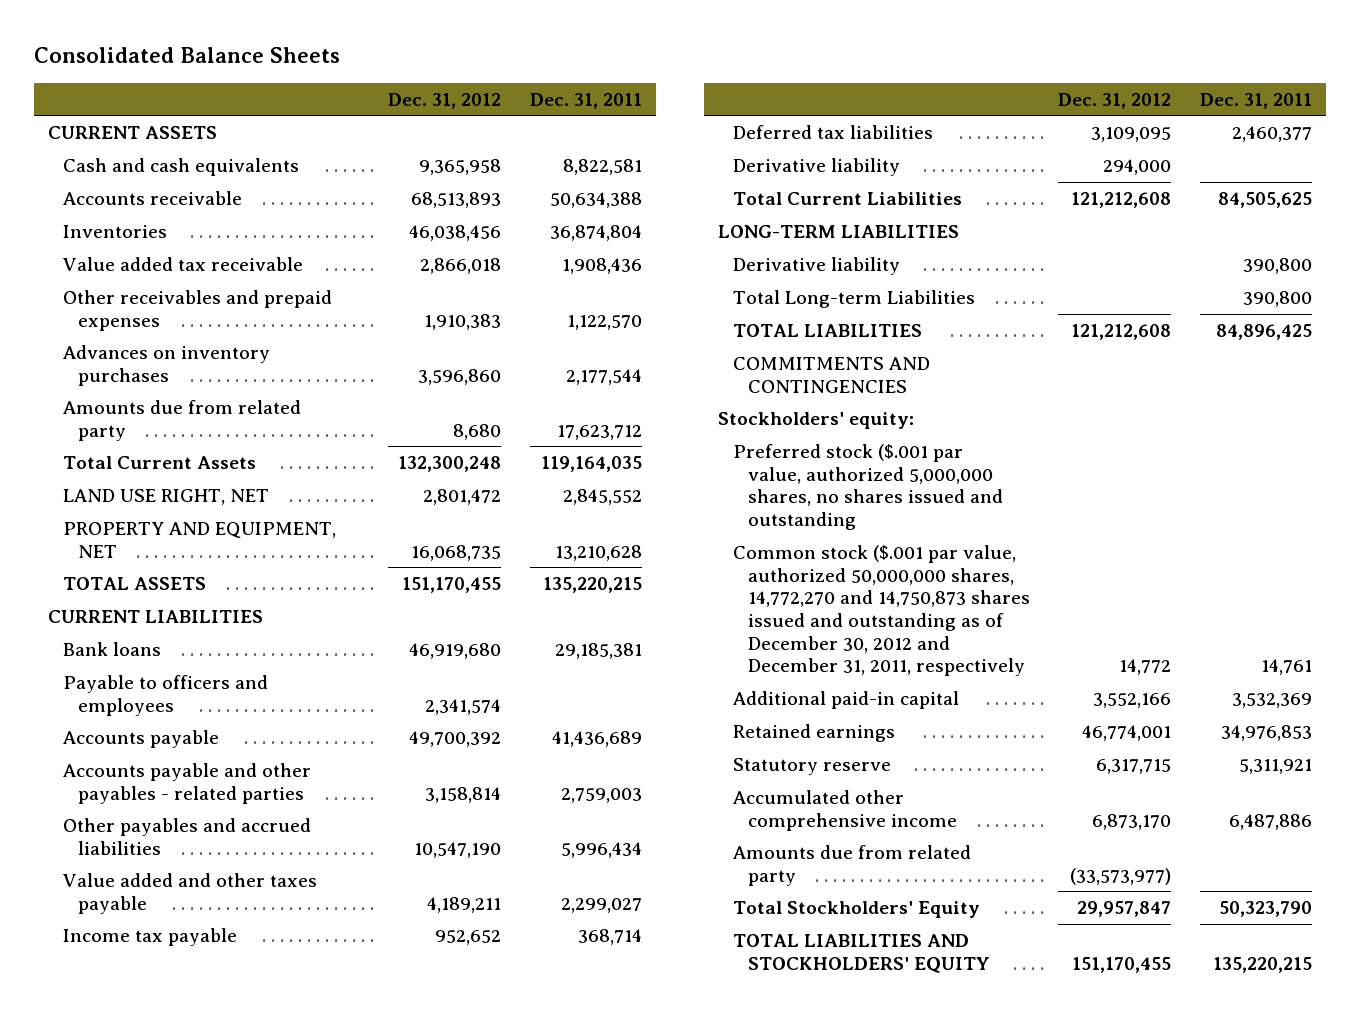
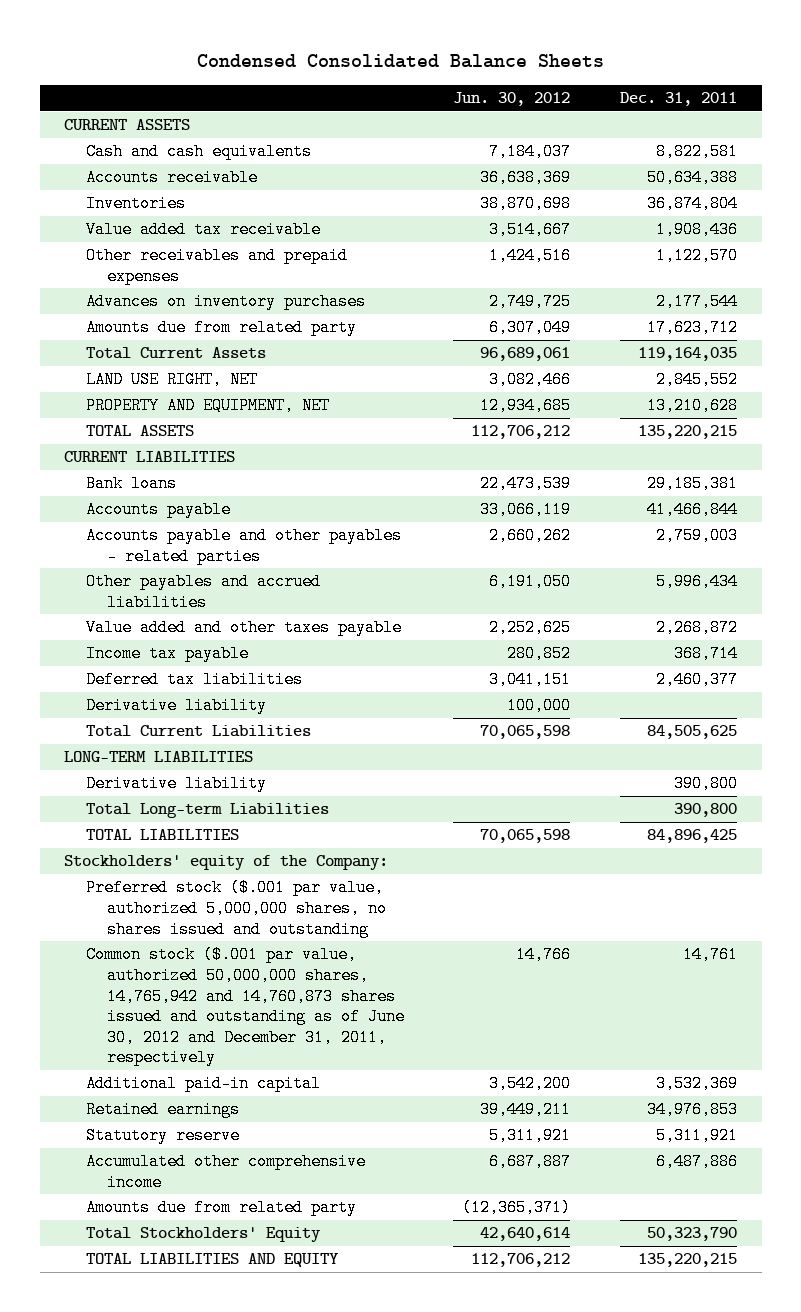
- Consolidated Balance Sheets
+ Condensed Consolidated Balance Sheets
- | Dec. 31, 2012 | Dec. 31, 2011
+ | Jun. 30, 2012 | Dec. 31, 2011
- Payable to officers and employees | 2,341,574 |
- Accounts payable | 49,700,392 | 41,436,689
+ Accounts payable | 33,066,119 | 41,466,844
- Value added and other taxes payable | 4,189,211 | 2,299,027
+ Value added and other taxes payable | 2,252,625 | 2,268,872
- COMMITMENTS AND CONTINGENCIES
- Stockholders' equity:
+ Stockholders' equity of the Company:
- Common stock ($.001 par value, authorized 50,000,000 shares, 14,772,270 and 14,750,873 shares issued and outstanding as of December 30, 2012 and December 31, 2011, respectively | 14,772 | 14,761
+ Common stock ($.001 par value, authorized 50,000,000 shares, 14,765,942 and 14,760,873 shares issued and outstanding as of June 30, 2012 and December 31, 2011, respectively | 14,766 | 14,761
- TOTAL LIABILITIES AND STOCKHOLDERS' EQUITY | 151,170,455 | 135,220,215
+ TOTAL LIABILITIES AND EQUITY | 112,706,212 | 135,220,215

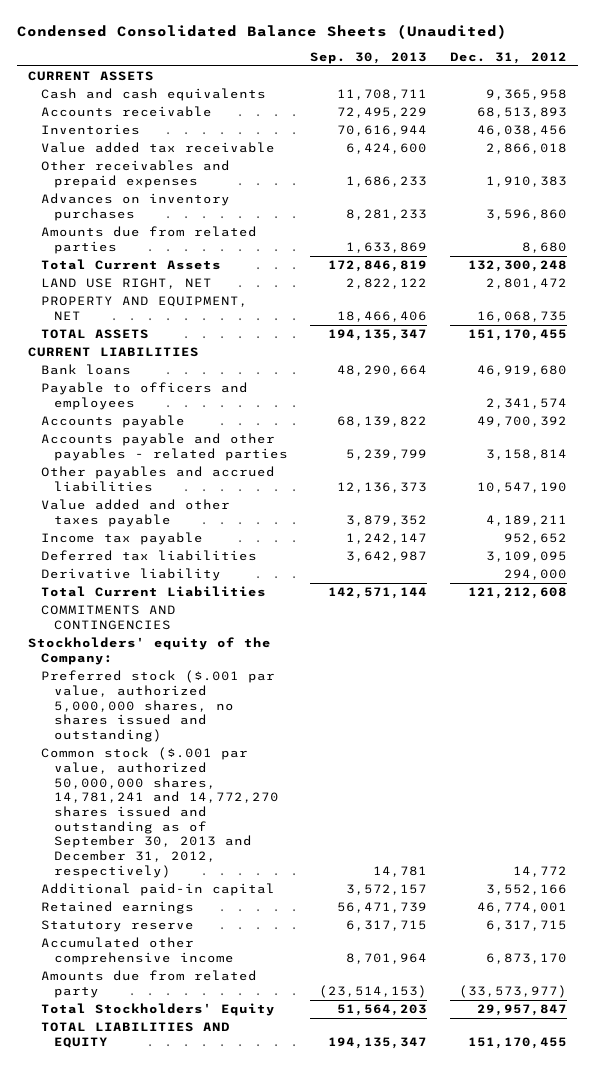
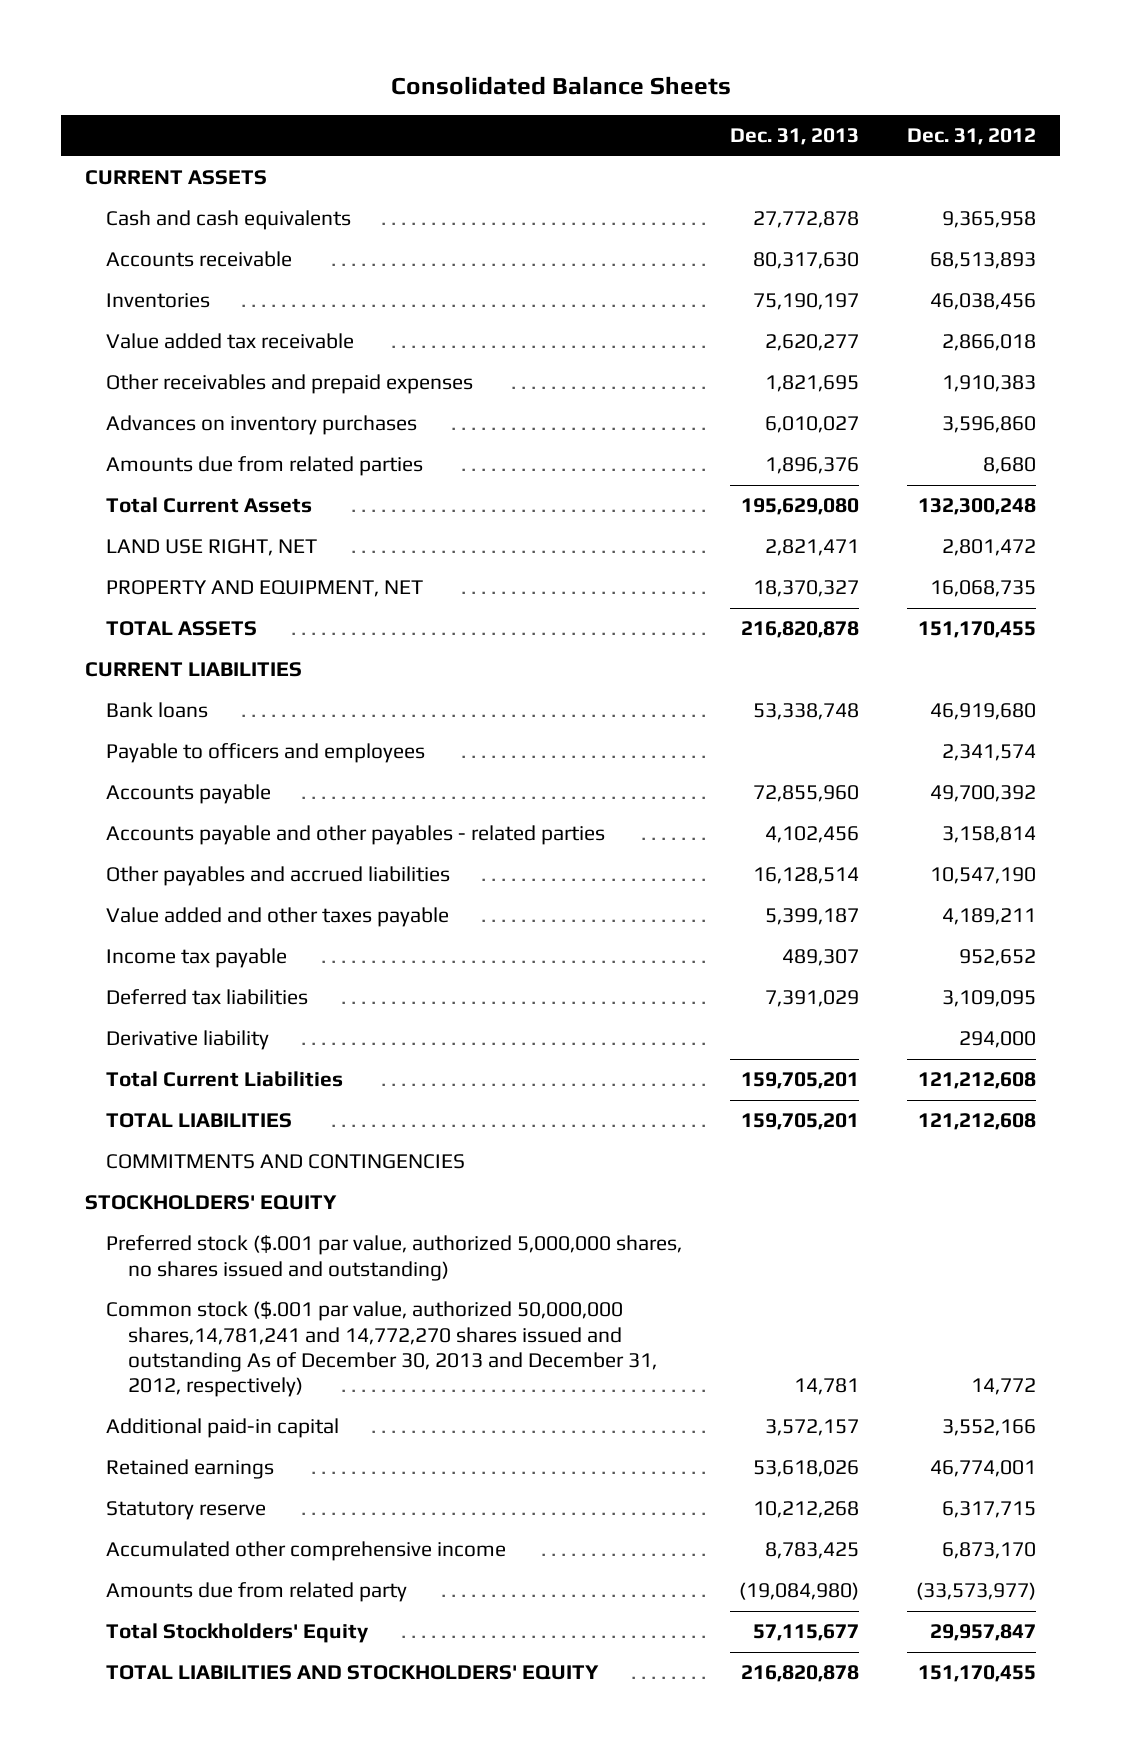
- Condensed Consolidated Balance Sheets (Unaudited)
+ Consolidated Balance Sheets
- | Sep. 30, 2013 | Dec. 31, 2012
+ | Dec. 31, 2013 | Dec. 31, 2012
+ TOTAL LIABILITIES | 159,705,201 | 121,212,608
- Stockholders' equity of the Company:
+ STOCKHOLDERS' EQUITY
- Common stock ($.001 par value, authorized 50,000,000 shares, 14,781,241 and 14,772,270 shares issued and outstanding as of September 30, 2013 and December 31, 2012, respectively) | 14,781 | 14,772
+ Common stock ($.001 par value, authorized 50,000,000 shares,14,781,241 and 14,772,270 shares issued and outstanding As of December 30, 2013 and December 31, 2012, respectively) | 14,781 | 14,772
- TOTAL LIABILITIES AND EQUITY | 194,135,347 | 151,170,455
+ TOTAL LIABILITIES AND STOCKHOLDERS' EQUITY | 216,820,878 | 151,170,455

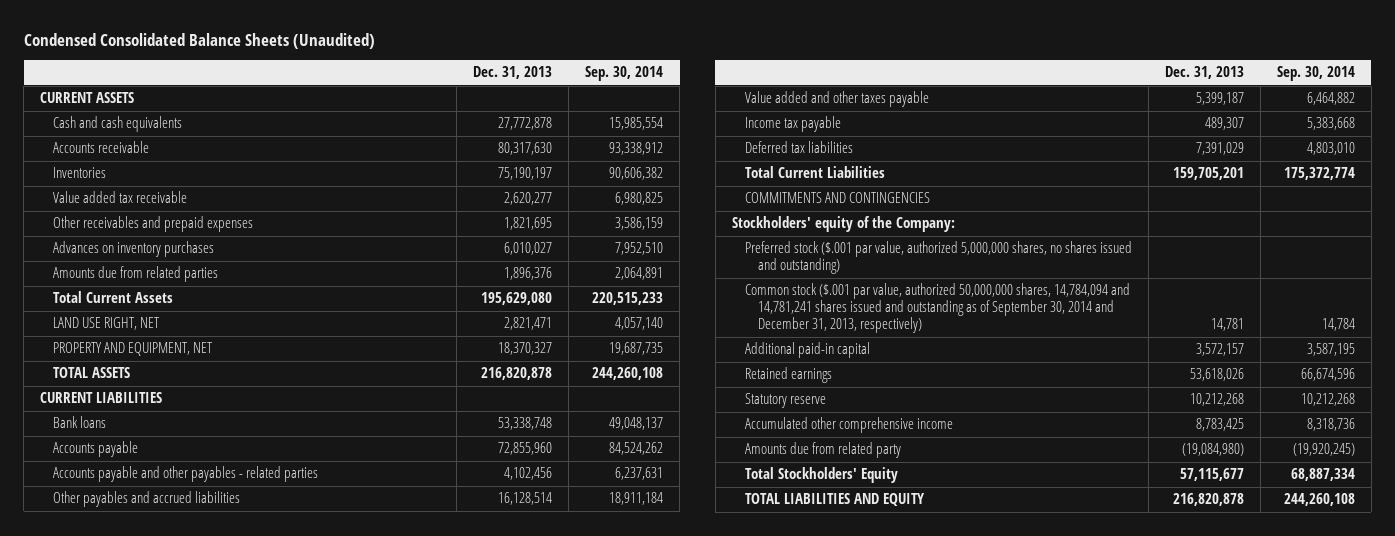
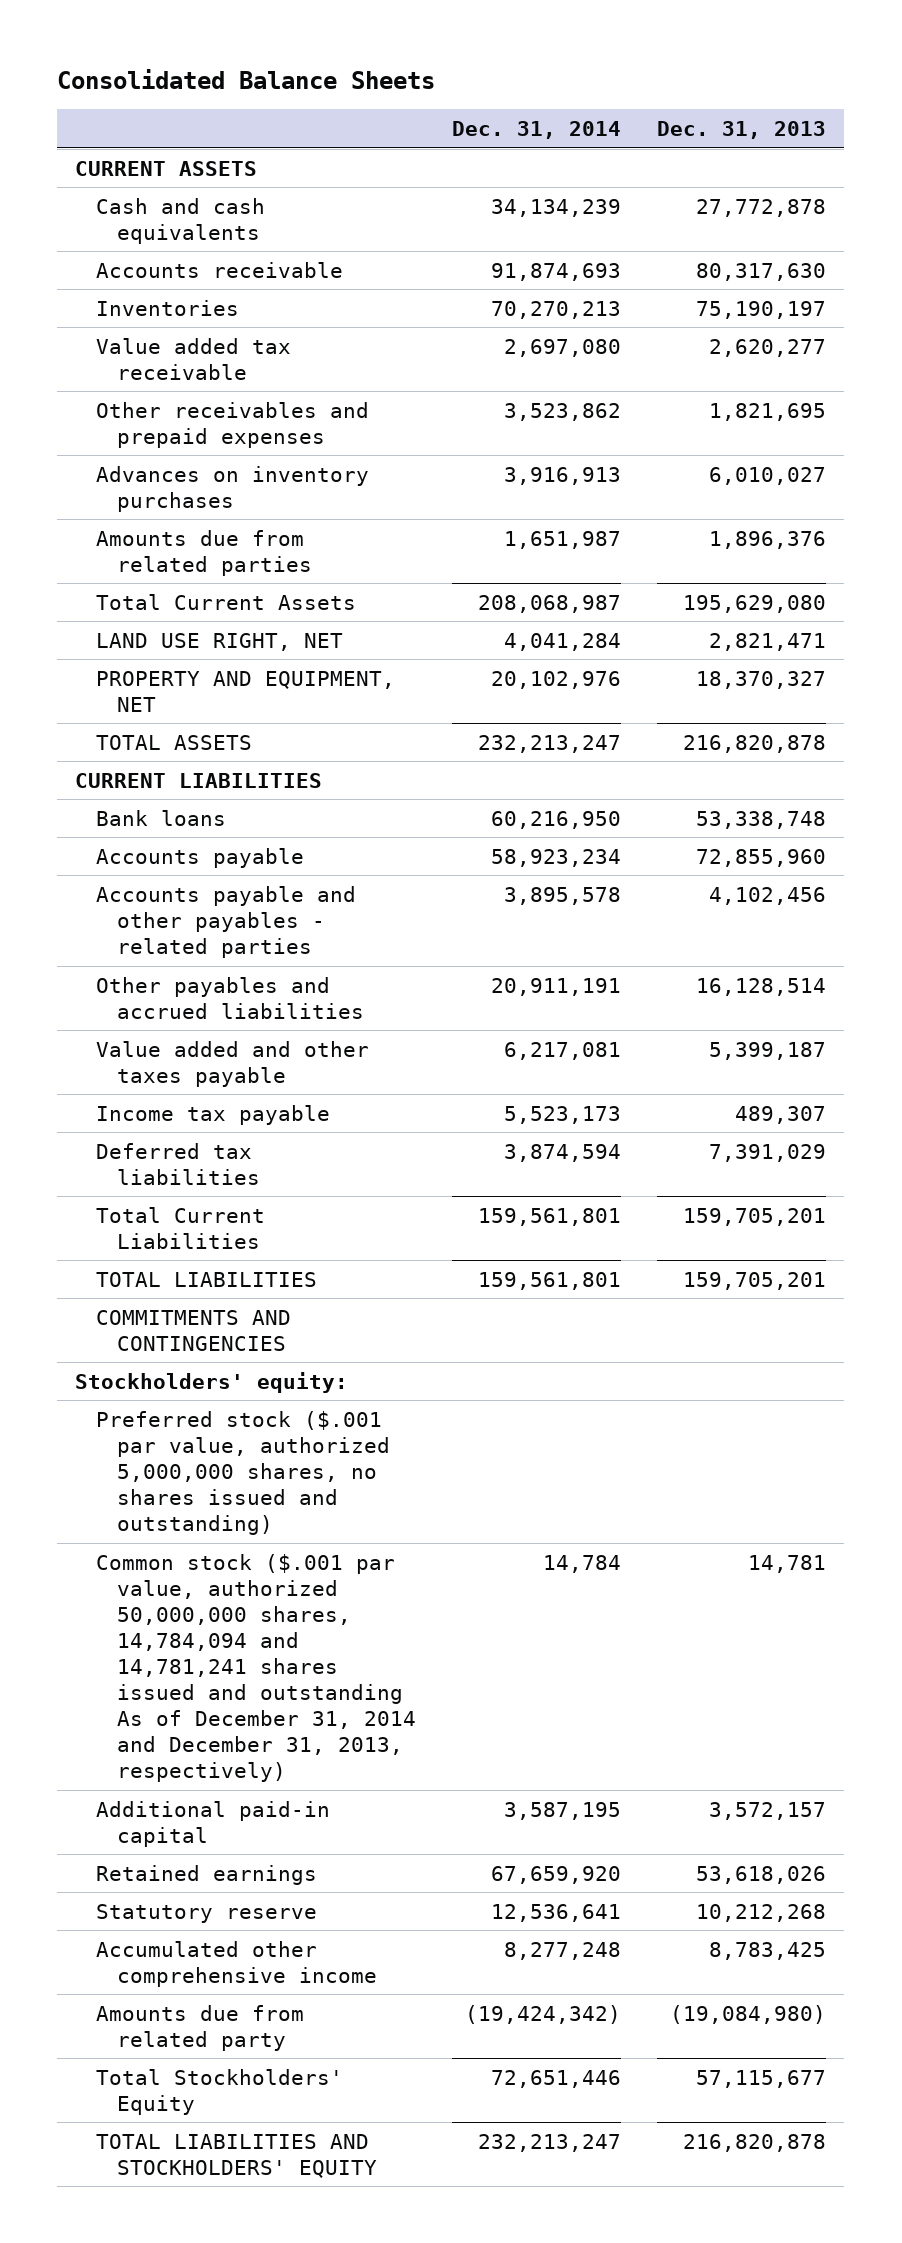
- Condensed Consolidated Balance Sheets (Unaudited)
+ Consolidated Balance Sheets
- | Dec. 31, 2013 | Sep. 30, 2014
+ | Dec. 31, 2014 | Dec. 31, 2013
+ TOTAL LIABILITIES | 159,561,801 | 159,705,201
- Stockholders' equity of the Company:
+ Stockholders' equity:
- Common stock ($.001 par value, authorized 50,000,000 shares, 14,784,094 and 14,781,241 shares issued and outstanding as of September 30, 2014 and December 31, 2013, respectively) | 14,781 | 14,784
+ Common stock ($.001 par value, authorized 50,000,000 shares, 14,784,094 and 14,781,241 shares issued and outstanding As of December 31, 2014 and December 31, 2013, respectively) | 14,784 | 14,781
- TOTAL LIABILITIES AND EQUITY | 216,820,878 | 244,260,108
+ TOTAL LIABILITIES AND STOCKHOLDERS' EQUITY | 232,213,247 | 216,820,878

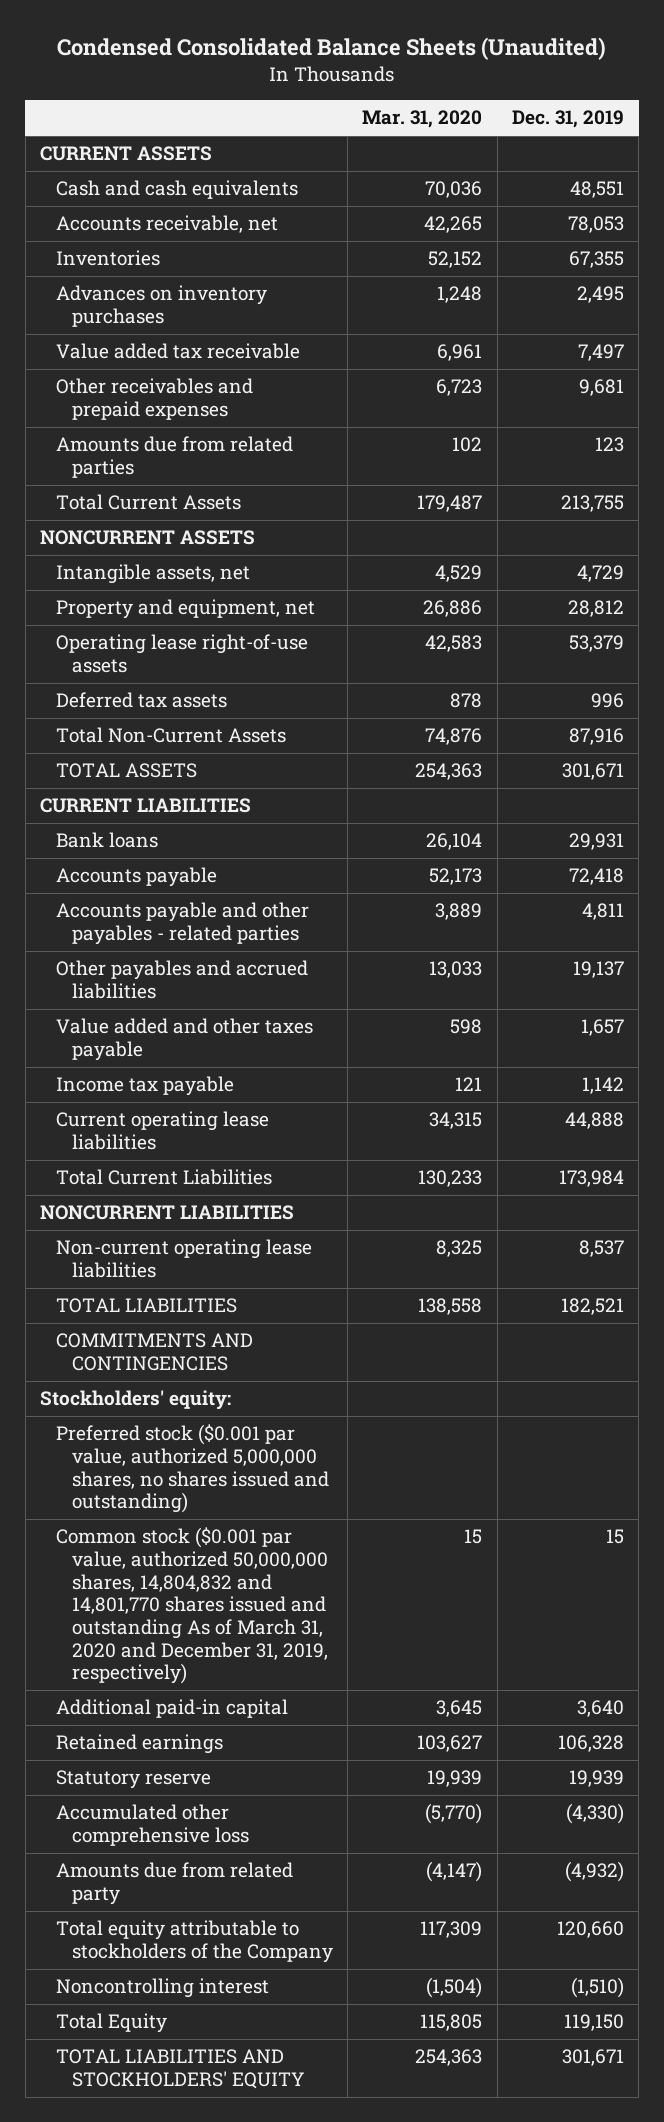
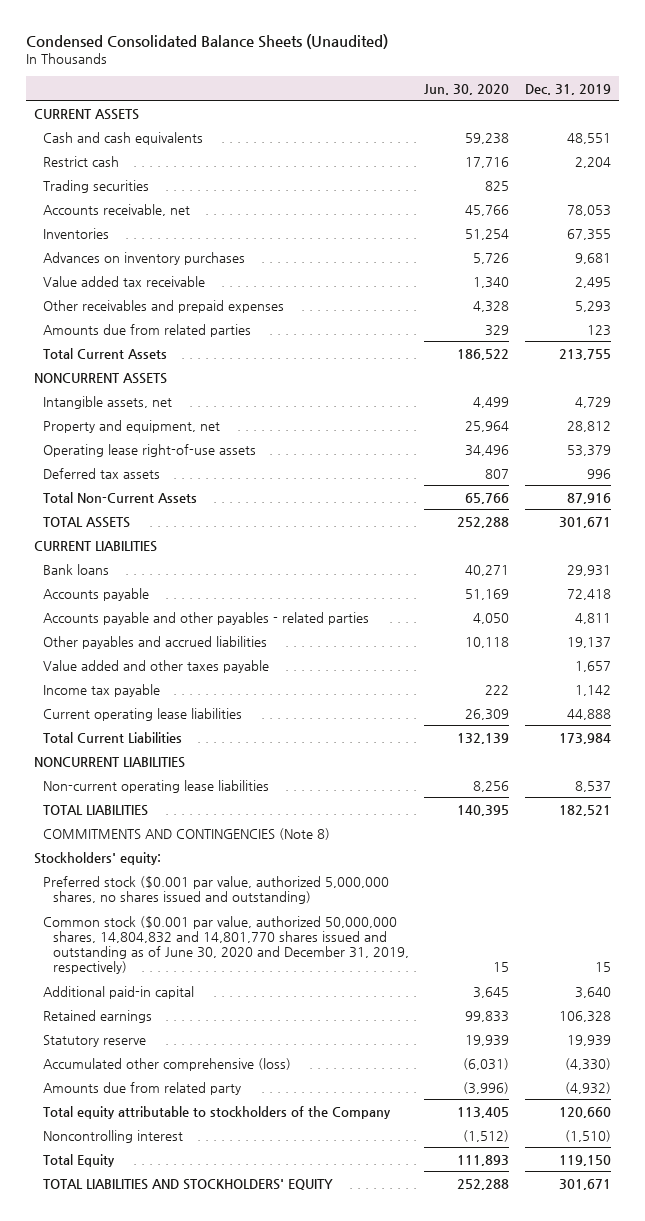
- | Mar. 31, 2020 | Dec. 31, 2019
+ | Jun. 30, 2020 | Dec. 31, 2019
+ Restrict cash | 17,716 | 2,204
+ Trading securities | 825 |
- Advances on inventory purchases | 1,248 | 2,495
- Value added tax receivable | 6,961 | 7,497
- Other receivables and prepaid expenses | 6,723 | 9,681
+ Advances on inventory purchases | 5,726 | 9,681
+ Value added tax receivable | 1,340 | 2,495
+ Other receivables and prepaid expenses | 4,328 | 5,293
- COMMITMENTS AND CONTINGENCIES
+ COMMITMENTS AND CONTINGENCIES (Note 8)
- Common stock ($0.001 par value, authorized 50,000,000 shares, 14,804,832 and 14,801,770 shares issued and outstanding As of March 31, 2020 and December 31, 2019, respectively) | 15 | 15
+ Common stock ($0.001 par value, authorized 50,000,000 shares, 14,804,832 and 14,801,770 shares issued and outstanding as of June 30, 2020 and December 31, 2019, respectively) | 15 | 15
- Accumulated other comprehensive loss | (5,770) | (4,330)
+ Accumulated other comprehensive (loss) | (6,031) | (4,330)

